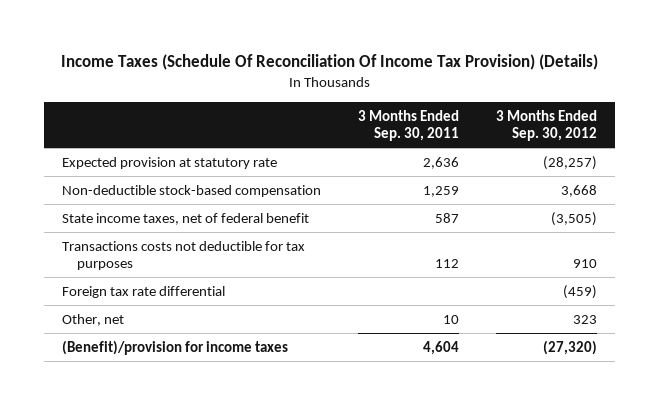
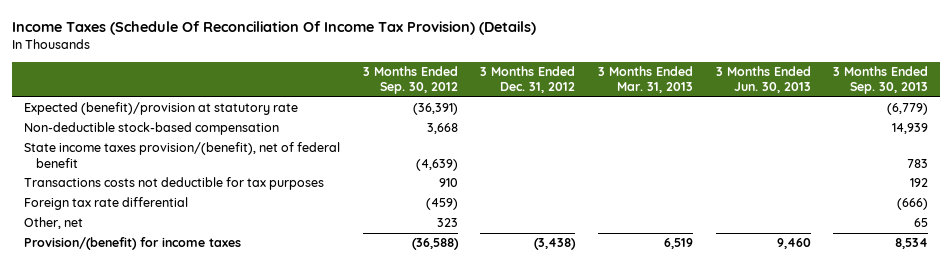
- | 3 Months Ended Sep. 30, 2011 | 3 Months Ended Sep. 30, 2012
+ | 3 Months Ended Sep. 30, 2012 | 3 Months Ended Dec. 31, 2012 | 3 Months Ended Mar. 31, 2013 | 3 Months Ended Jun. 30, 2013 | 3 Months Ended Sep. 30, 2013
- Expected provision at statutory rate | 2,636 | (28,257)
+ Expected (benefit)/provision at statutory rate | (36,391) | | | | (6,779)
- State income taxes, net of federal benefit | 587 | (3,505)
+ State income taxes provision/(benefit), net of federal benefit | (4,639) | | | | 783
- (Benefit)/provision for income taxes | 4,604 | (27,320)
+ Provision/(benefit) for income taxes | (36,588) | (3,438) | 6,519 | 9,460 | 8,534

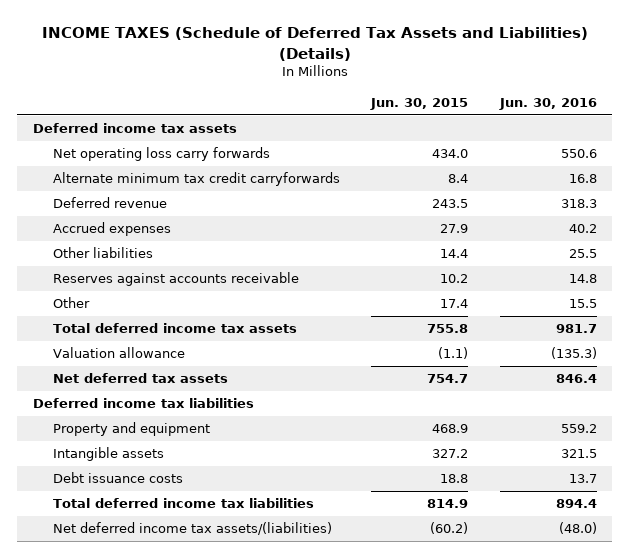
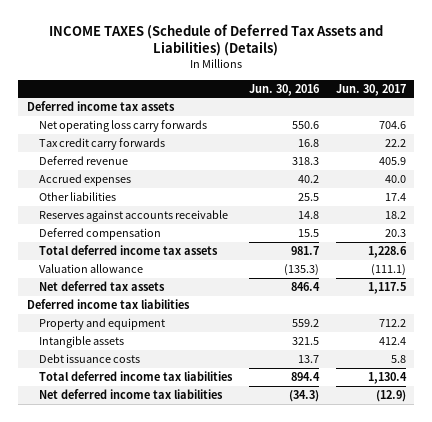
- | Jun. 30, 2015 | Jun. 30, 2016
+ | Jun. 30, 2016 | Jun. 30, 2017
- Alternate minimum tax credit carryforwards | 8.4 | 16.8
+ Tax credit carry forwards | 16.8 | 22.2
- Other | 17.4 | 15.5
+ Deferred compensation | 15.5 | 20.3
- Net deferred income tax assets/(liabilities) | (60.2) | (48.0)
+ Net deferred income tax liabilities | (34.3) | (12.9)

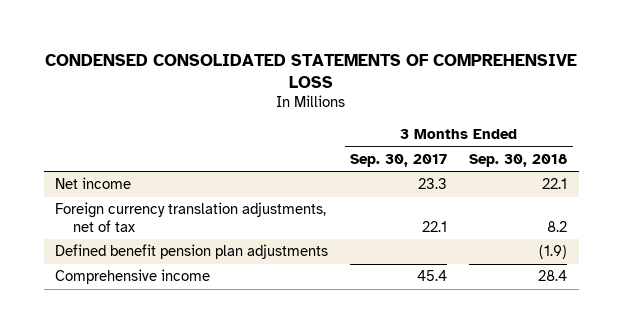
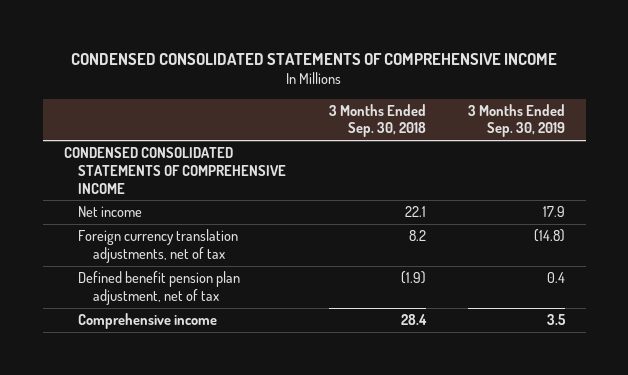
- CONDENSED CONSOLIDATED STATEMENTS OF COMPREHENSIVE LOSS
+ CONDENSED CONSOLIDATED STATEMENTS OF COMPREHENSIVE INCOME
- | 3 Months Ended Sep. 30, 2017 | 3 Months Ended Sep. 30, 2018
+ | 3 Months Ended Sep. 30, 2018 | 3 Months Ended Sep. 30, 2019
+ CONDENSED CONSOLIDATED STATEMENTS OF COMPREHENSIVE INCOME
- Defined benefit pension plan adjustments | | (1.9)
+ Defined benefit pension plan adjustment, net of tax | (1.9) | 0.4

